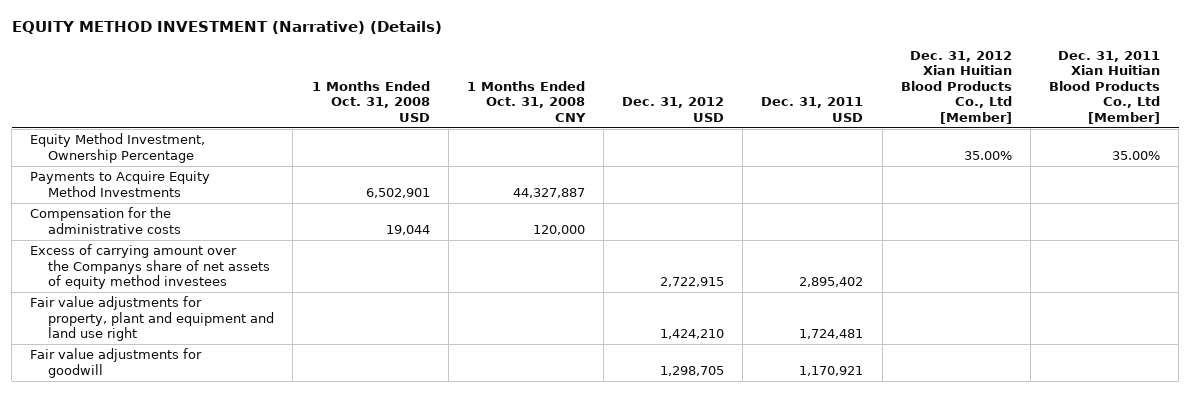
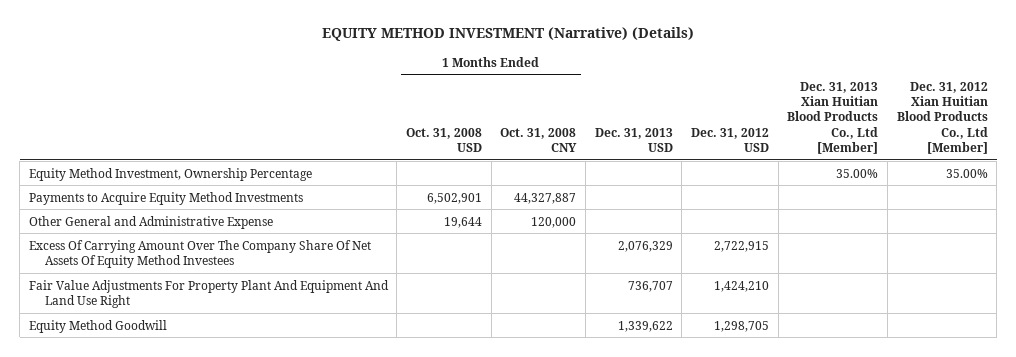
- | 1 Months Ended Oct. 31, 2008 USD | 1 Months Ended Oct. 31, 2008 CNY | Dec. 31, 2012 USD | Dec. 31, 2011 USD | Dec. 31, 2012 Xian Huitian Blood Products Co., Ltd [Member] | Dec. 31, 2011 Xian Huitian Blood Products Co., Ltd [Member]
+ | 1 Months Ended Oct. 31, 2008 USD | 1 Months Ended Oct. 31, 2008 CNY | Dec. 31, 2013 USD | Dec. 31, 2012 USD | Dec. 31, 2013 Xian Huitian Blood Products Co., Ltd [Member] | Dec. 31, 2012 Xian Huitian Blood Products Co., Ltd [Member]
- Compensation for the administrative costs | 19,044 | 120,000 | | | |
- Excess of carrying amount over the Companys share of net assets of equity method investees | | | 2,722,915 | 2,895,402 | |
- Fair value adjustments for property, plant and equipment and land use right | | | 1,424,210 | 1,724,481 | |
- Fair value adjustments for goodwill | | | 1,298,705 | 1,170,921 | |
+ Other General and Administrative Expense | 19,644 | 120,000 | | | |
+ Excess Of Carrying Amount Over The Company Share Of Net Assets Of Equity Method Investees | | | 2,076,329 | 2,722,915 | |
+ Fair Value Adjustments For Property Plant And Equipment And Land Use Right | | | 736,707 | 1,424,210 | |
+ Equity Method Goodwill | | | 1,339,622 | 1,298,705 | |

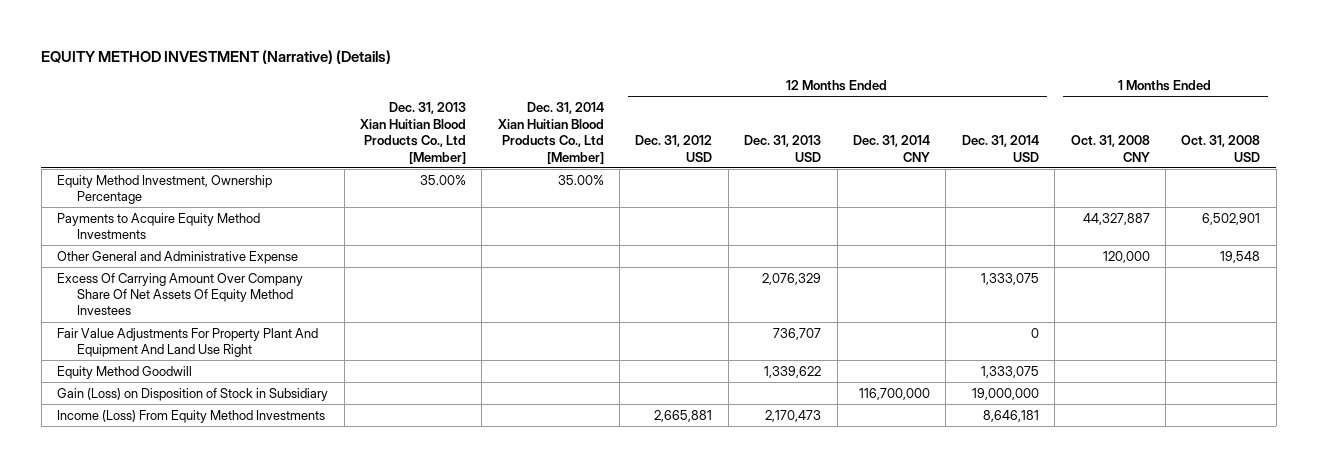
- | 1 Months Ended Oct. 31, 2008 USD | 1 Months Ended Oct. 31, 2008 CNY | Dec. 31, 2013 USD | Dec. 31, 2012 USD | Dec. 31, 2013 Xian Huitian Blood Products Co., Ltd [Member] | Dec. 31, 2012 Xian Huitian Blood Products Co., Ltd [Member]
+ | Dec. 31, 2013 Xian Huitian Blood Products Co., Ltd [Member] | Dec. 31, 2014 Xian Huitian Blood Products Co., Ltd [Member] | 12 Months Ended Dec. 31, 2012 USD | 12 Months Ended Dec. 31, 2013 USD | 12 Months Ended Dec. 31, 2014 CNY | 12 Months Ended Dec. 31, 2014 USD | 1 Months Ended Oct. 31, 2008 CNY | 1 Months Ended Oct. 31, 2008 USD
- Other General and Administrative Expense | 19,644 | 120,000 | | | |
- Excess Of Carrying Amount Over The Company Share Of Net Assets Of Equity Method Investees | | | 2,076,329 | 2,722,915 | |
+ Other General and Administrative Expense | | | | | | | 120,000 | 19,548
+ Excess Of Carrying Amount Over Company Share Of Net Assets Of Equity Method Investees | | | | 2,076,329 | | 1,333,075 | |
+ Gain (Loss) on Disposition of Stock in Subsidiary | | | | | 116,700,000 | 19,000,000 | |
+ Income (Loss) From Equity Method Investments | | | 2,665,881 | 2,170,473 | | 8,646,181 | |

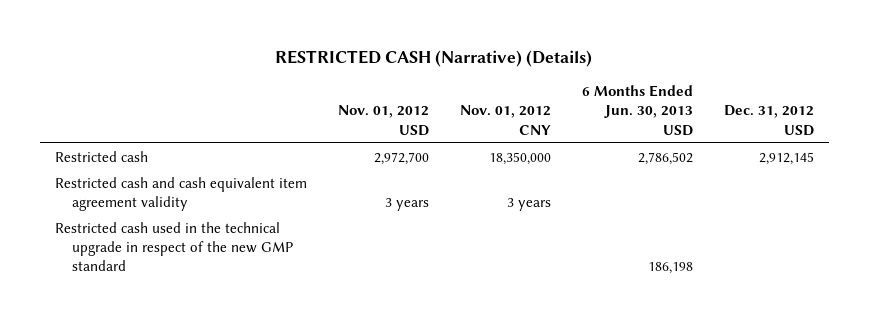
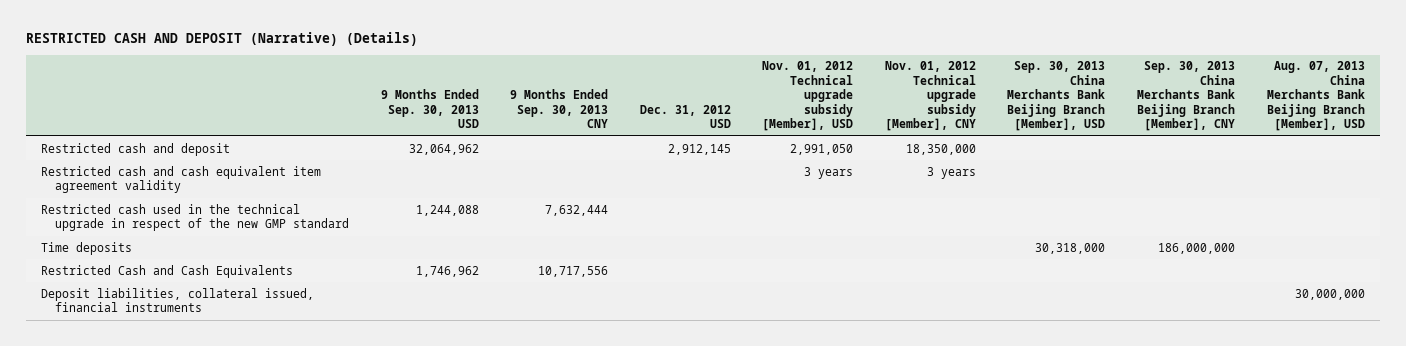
- RESTRICTED CASH (Narrative) (Details)
+ RESTRICTED CASH AND DEPOSIT (Narrative) (Details)
- | Nov. 01, 2012 USD | Nov. 01, 2012 CNY | 6 Months Ended Jun. 30, 2013 USD | Dec. 31, 2012 USD
+ | 9 Months Ended Sep. 30, 2013 USD | 9 Months Ended Sep. 30, 2013 CNY | Dec. 31, 2012 USD | Nov. 01, 2012 Technical upgrade subsidy [Member], USD | Nov. 01, 2012 Technical upgrade subsidy [Member], CNY | Sep. 30, 2013 China Merchants Bank Beijing Branch [Member], USD | Sep. 30, 2013 China Merchants Bank Beijing Branch [Member], CNY | Aug. 07, 2013 China Merchants Bank Beijing Branch [Member], USD
- Restricted cash | 2,972,700 | 18,350,000 | 2,786,502 | 2,912,145
+ Restricted cash and deposit | 32,064,962 | | 2,912,145 | 2,991,050 | 18,350,000 | | |
+ Time deposits | | | | | | 30,318,000 | 186,000,000 |
+ Restricted Cash and Cash Equivalents | 1,746,962 | 10,717,556 | | | | | |
+ Deposit liabilities, collateral issued, financial instruments | | | | | | | | 30,000,000

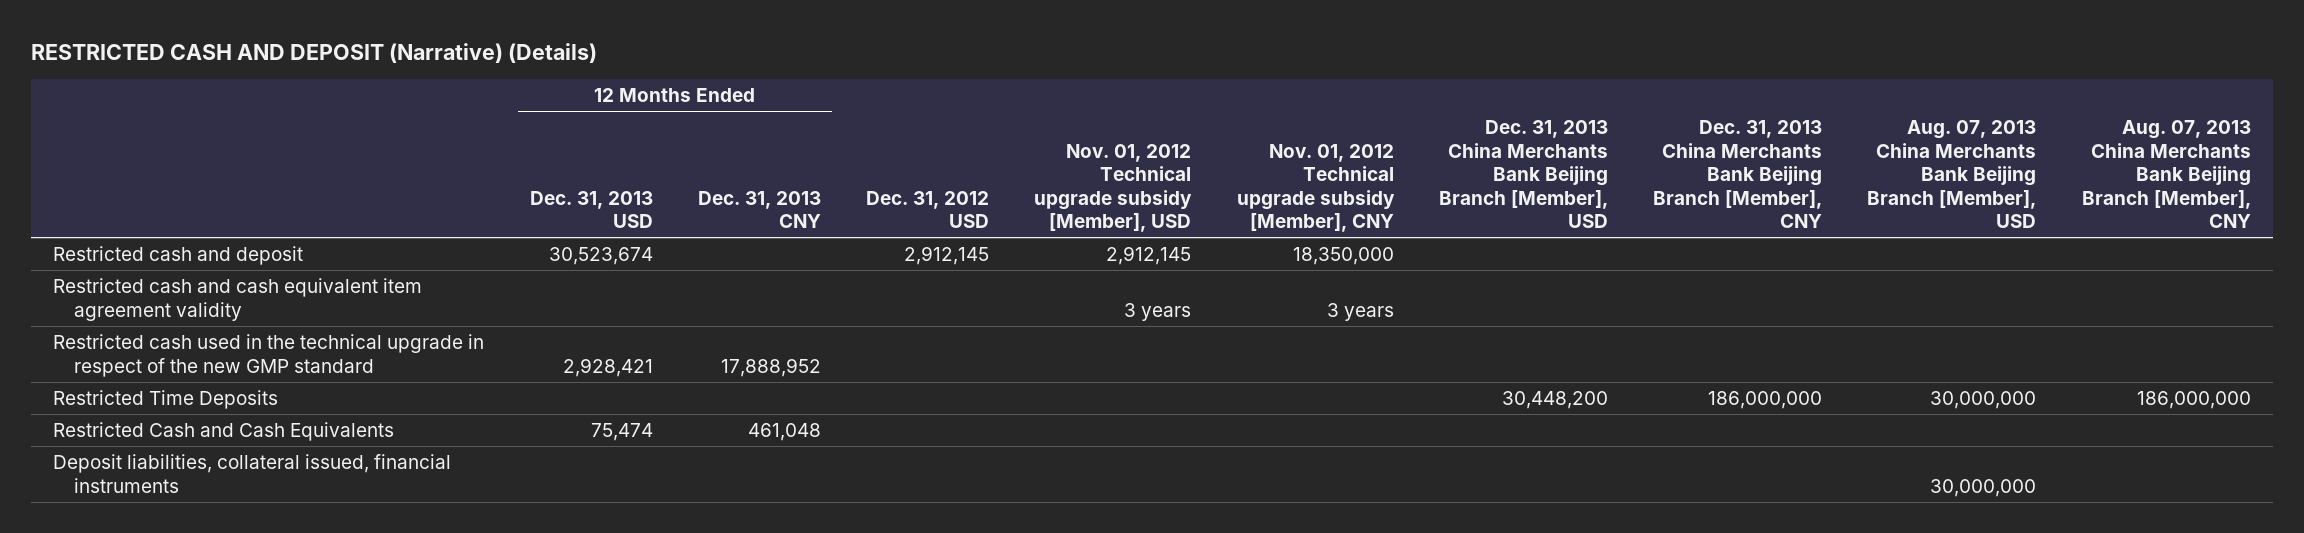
- | 9 Months Ended Sep. 30, 2013 USD | 9 Months Ended Sep. 30, 2013 CNY | Dec. 31, 2012 USD | Nov. 01, 2012 Technical upgrade subsidy [Member], USD | Nov. 01, 2012 Technical upgrade subsidy [Member], CNY | Sep. 30, 2013 China Merchants Bank Beijing Branch [Member], USD | Sep. 30, 2013 China Merchants Bank Beijing Branch [Member], CNY | Aug. 07, 2013 China Merchants Bank Beijing Branch [Member], USD
+ | 12 Months Ended Dec. 31, 2013 USD | 12 Months Ended Dec. 31, 2013 CNY | Dec. 31, 2012 USD | Nov. 01, 2012 Technical upgrade subsidy [Member], USD | Nov. 01, 2012 Technical upgrade subsidy [Member], CNY | Dec. 31, 2013 China Merchants Bank Beijing Branch [Member], USD | Dec. 31, 2013 China Merchants Bank Beijing Branch [Member], CNY | Aug. 07, 2013 China Merchants Bank Beijing Branch [Member], USD | Aug. 07, 2013 China Merchants Bank Beijing Branch [Member], CNY
- Restricted cash and deposit | 32,064,962 | | 2,912,145 | 2,991,050 | 18,350,000 | | |
+ Restricted cash and deposit | 30,523,674 | | 2,912,145 | 2,912,145 | 18,350,000 | | | |
- Time deposits | | | | | | 30,318,000 | 186,000,000 |
+ Restricted Time Deposits | | | | | | 30,448,200 | 186,000,000 | 30,000,000 | 186,000,000

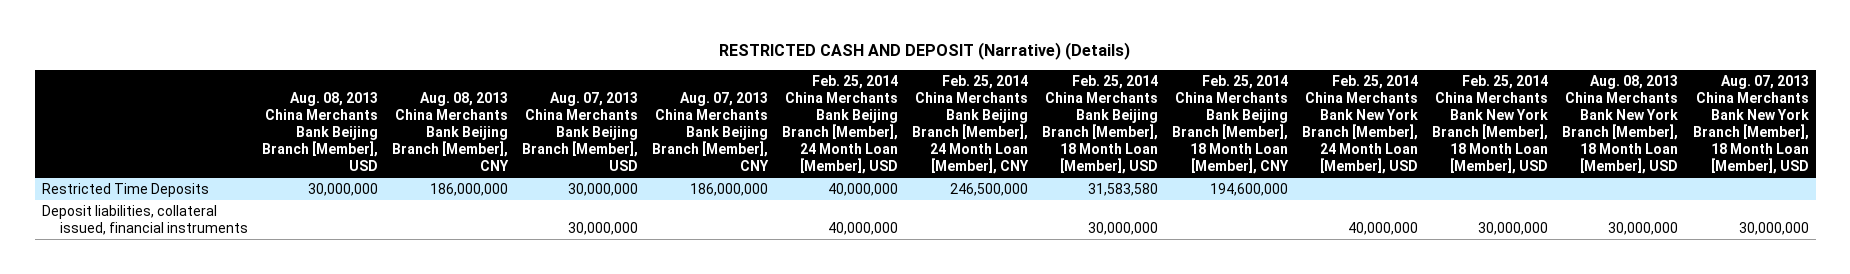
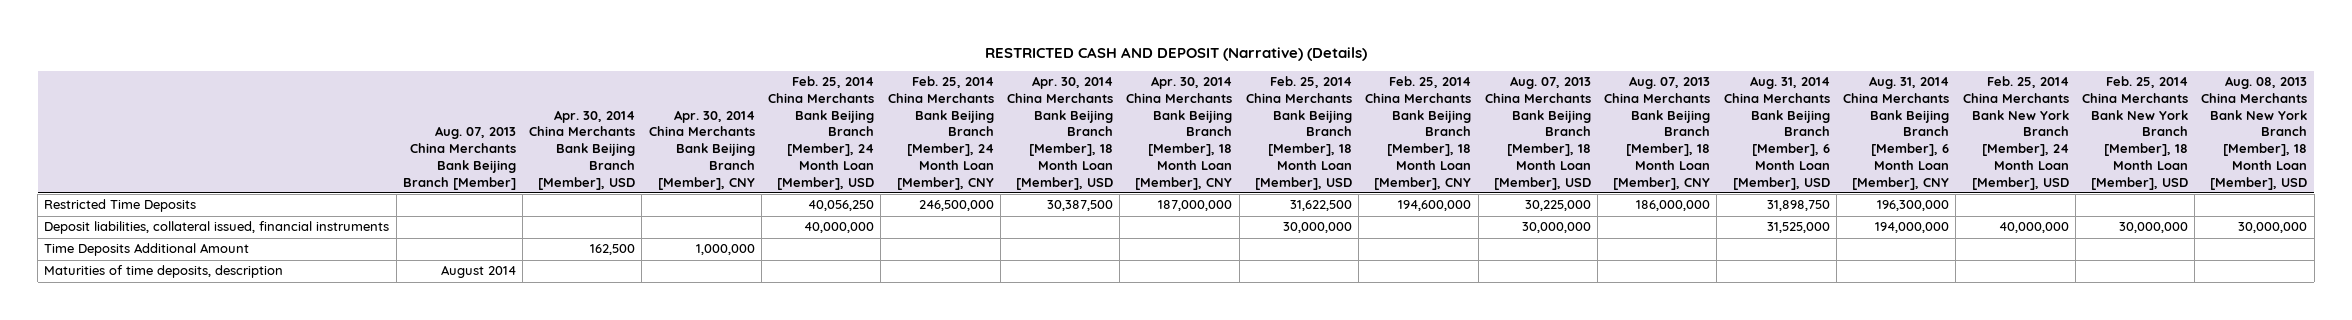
- | Aug. 08, 2013 China Merchants Bank Beijing Branch [Member], USD | Aug. 08, 2013 China Merchants Bank Beijing Branch [Member], CNY | Aug. 07, 2013 China Merchants Bank Beijing Branch [Member], USD | Aug. 07, 2013 China Merchants Bank Beijing Branch [Member], CNY | Feb. 25, 2014 China Merchants Bank Beijing Branch [Member], 24 Month Loan [Member], USD | Feb. 25, 2014 China Merchants Bank Beijing Branch [Member], 24 Month Loan [Member], CNY | Feb. 25, 2014 China Merchants Bank Beijing Branch [Member], 18 Month Loan [Member], USD | Feb. 25, 2014 China Merchants Bank Beijing Branch [Member], 18 Month Loan [Member], CNY | Feb. 25, 2014 China Merchants Bank New York Branch [Member], 24 Month Loan [Member], USD | Feb. 25, 2014 China Merchants Bank New York Branch [Member], 18 Month Loan [Member], USD | Aug. 08, 2013 China Merchants Bank New York Branch [Member], 18 Month Loan [Member], USD | Aug. 07, 2013 China Merchants Bank New York Branch [Member], 18 Month Loan [Member], USD
+ | Aug. 07, 2013 China Merchants Bank Beijing Branch [Member] | Apr. 30, 2014 China Merchants Bank Beijing Branch [Member], USD | Apr. 30, 2014 China Merchants Bank Beijing Branch [Member], CNY | Feb. 25, 2014 China Merchants Bank Beijing Branch [Member], 24 Month Loan [Member], USD | Feb. 25, 2014 China Merchants Bank Beijing Branch [Member], 24 Month Loan [Member], CNY | Apr. 30, 2014 China Merchants Bank Beijing Branch [Member], 18 Month Loan [Member], USD | Apr. 30, 2014 China Merchants Bank Beijing Branch [Member], 18 Month Loan [Member], CNY | Feb. 25, 2014 China Merchants Bank Beijing Branch [Member], 18 Month Loan [Member], USD | Feb. 25, 2014 China Merchants Bank Beijing Branch [Member], 18 Month Loan [Member], CNY | Aug. 07, 2013 China Merchants Bank Beijing Branch [Member], 18 Month Loan [Member], USD | Aug. 07, 2013 China Merchants Bank Beijing Branch [Member], 18 Month Loan [Member], CNY | Aug. 31, 2014 China Merchants Bank Beijing Branch [Member], 6 Month Loan [Member], USD | Aug. 31, 2014 China Merchants Bank Beijing Branch [Member], 6 Month Loan [Member], CNY | Feb. 25, 2014 China Merchants Bank New York Branch [Member], 24 Month Loan [Member], USD | Feb. 25, 2014 China Merchants Bank New York Branch [Member], 18 Month Loan [Member], USD | Aug. 08, 2013 China Merchants Bank New York Branch [Member], 18 Month Loan [Member], USD
- Restricted Time Deposits | 30,000,000 | 186,000,000 | 30,000,000 | 186,000,000 | 40,000,000 | 246,500,000 | 31,583,580 | 194,600,000 | | | |
+ Restricted Time Deposits | | | | 40,056,250 | 246,500,000 | 30,387,500 | 187,000,000 | 31,622,500 | 194,600,000 | 30,225,000 | 186,000,000 | 31,898,750 | 196,300,000 | | |
+ Time Deposits Additional Amount | | 162,500 | 1,000,000 | | | | | | | | | | | | |
+ Maturities of time deposits, description | August 2014 | | | | | | | | | | | | | | |

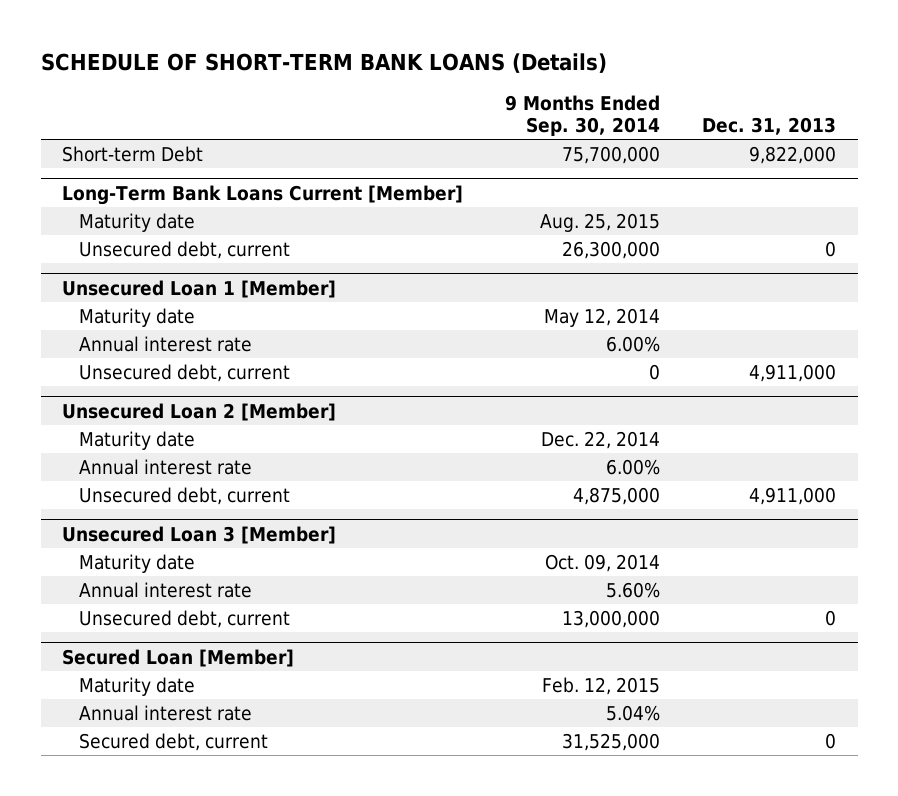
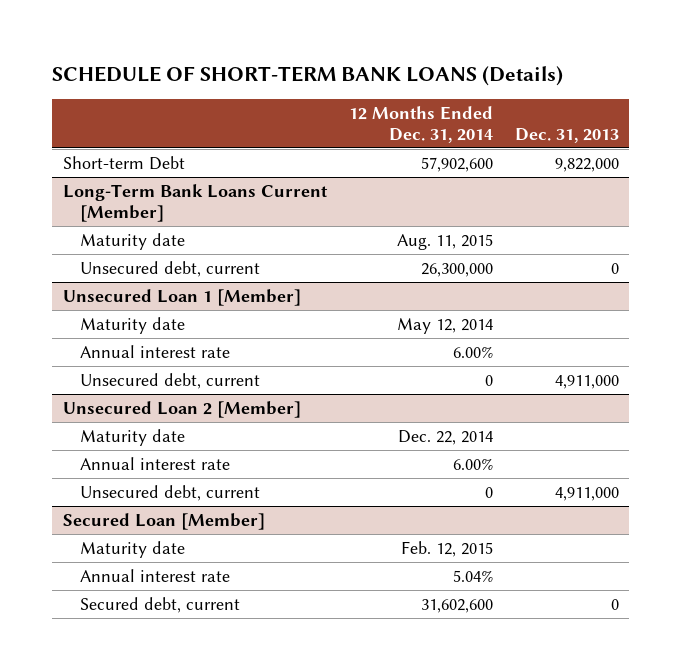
- | 9 Months Ended Sep. 30, 2014 | Dec. 31, 2013
+ | 12 Months Ended Dec. 31, 2014 | Dec. 31, 2013
- Unsecured Loan 3 [Member]
- Maturity date | Oct. 09, 2014 |
- Annual interest rate | 5.60% |
- Unsecured debt, current | 13,000,000 | 0

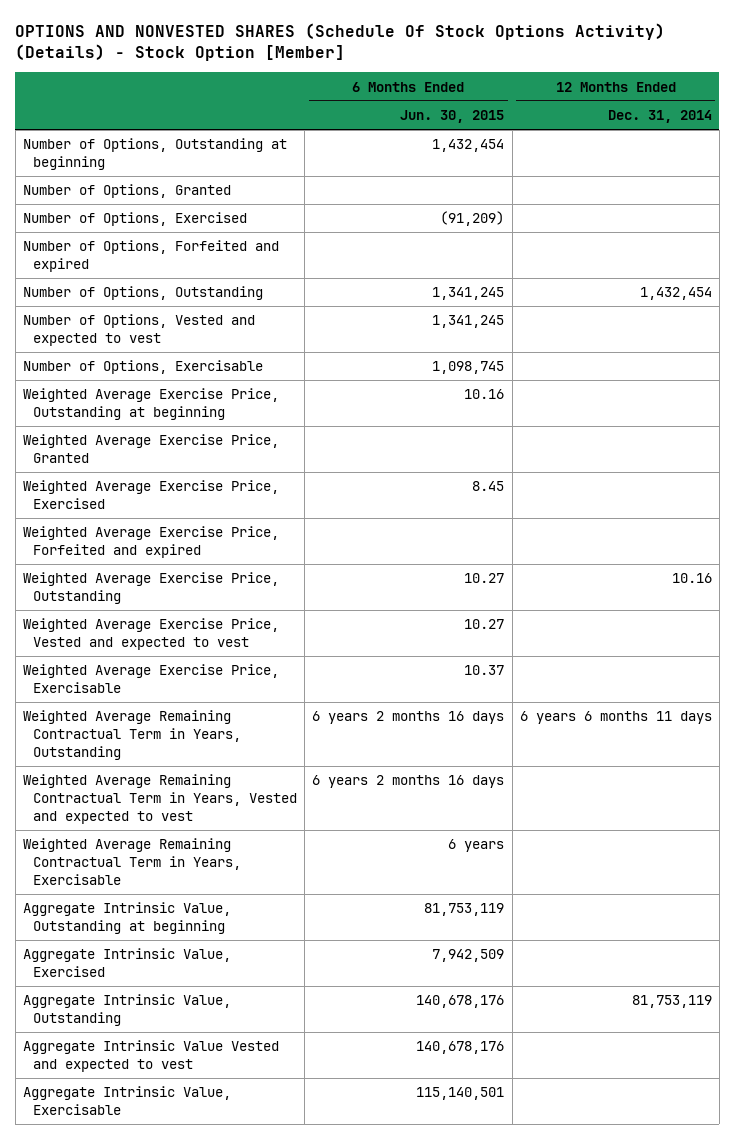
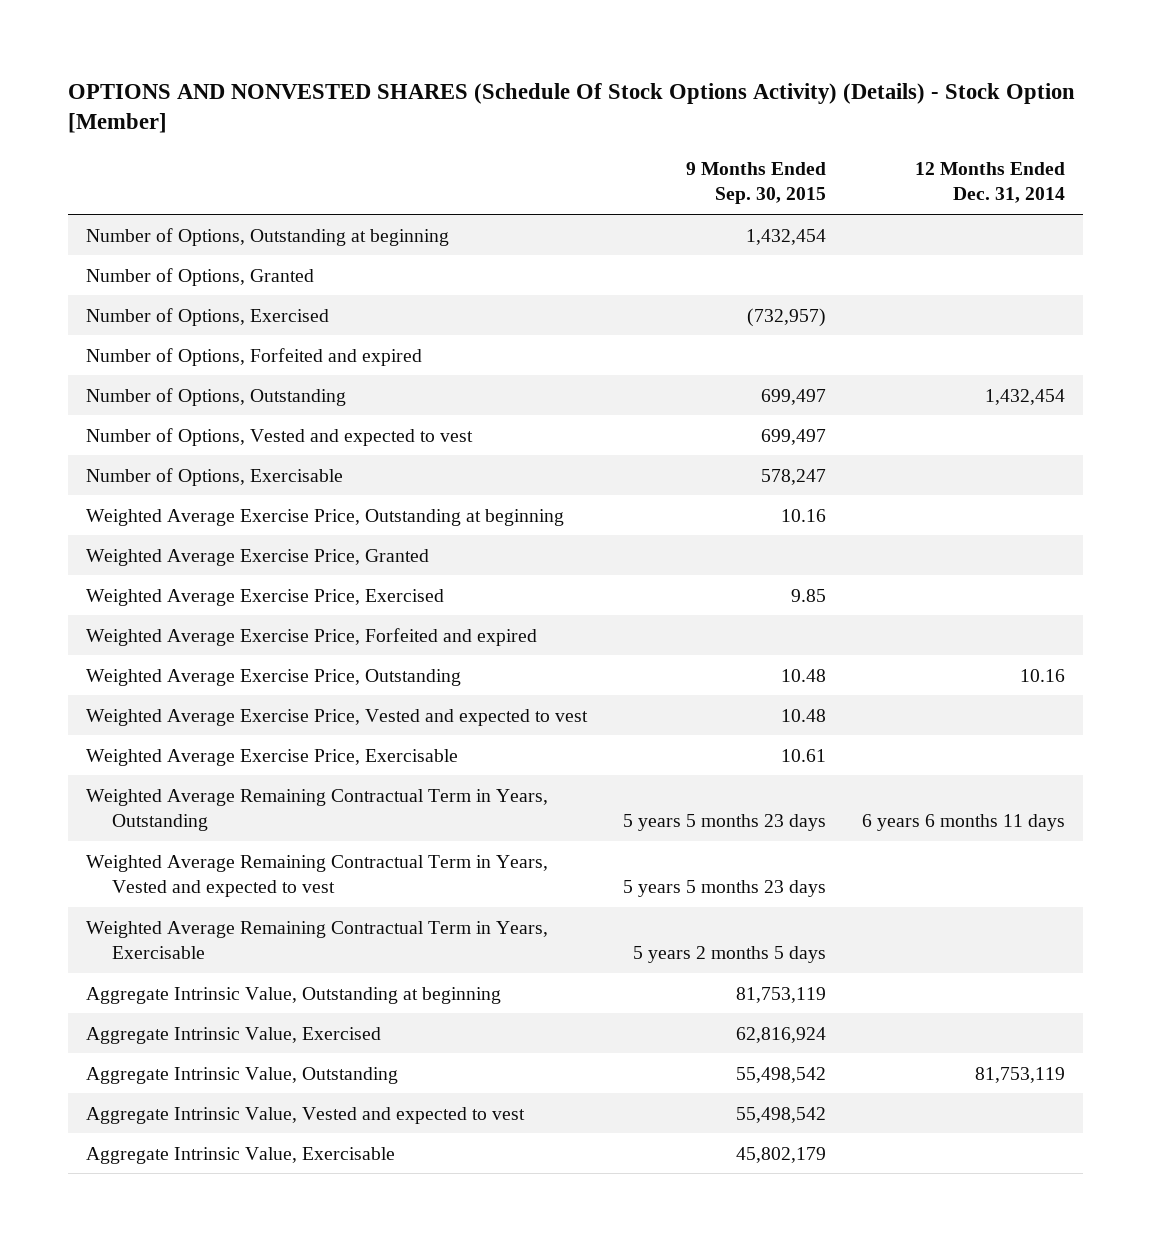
- | 6 Months Ended Jun. 30, 2015 | 12 Months Ended Dec. 31, 2014
+ | 9 Months Ended Sep. 30, 2015 | 12 Months Ended Dec. 31, 2014
- Aggregate Intrinsic Value Vested and expected to vest | 140,678,176 |
+ Aggregate Intrinsic Value, Vested and expected to vest | 55,498,542 |

